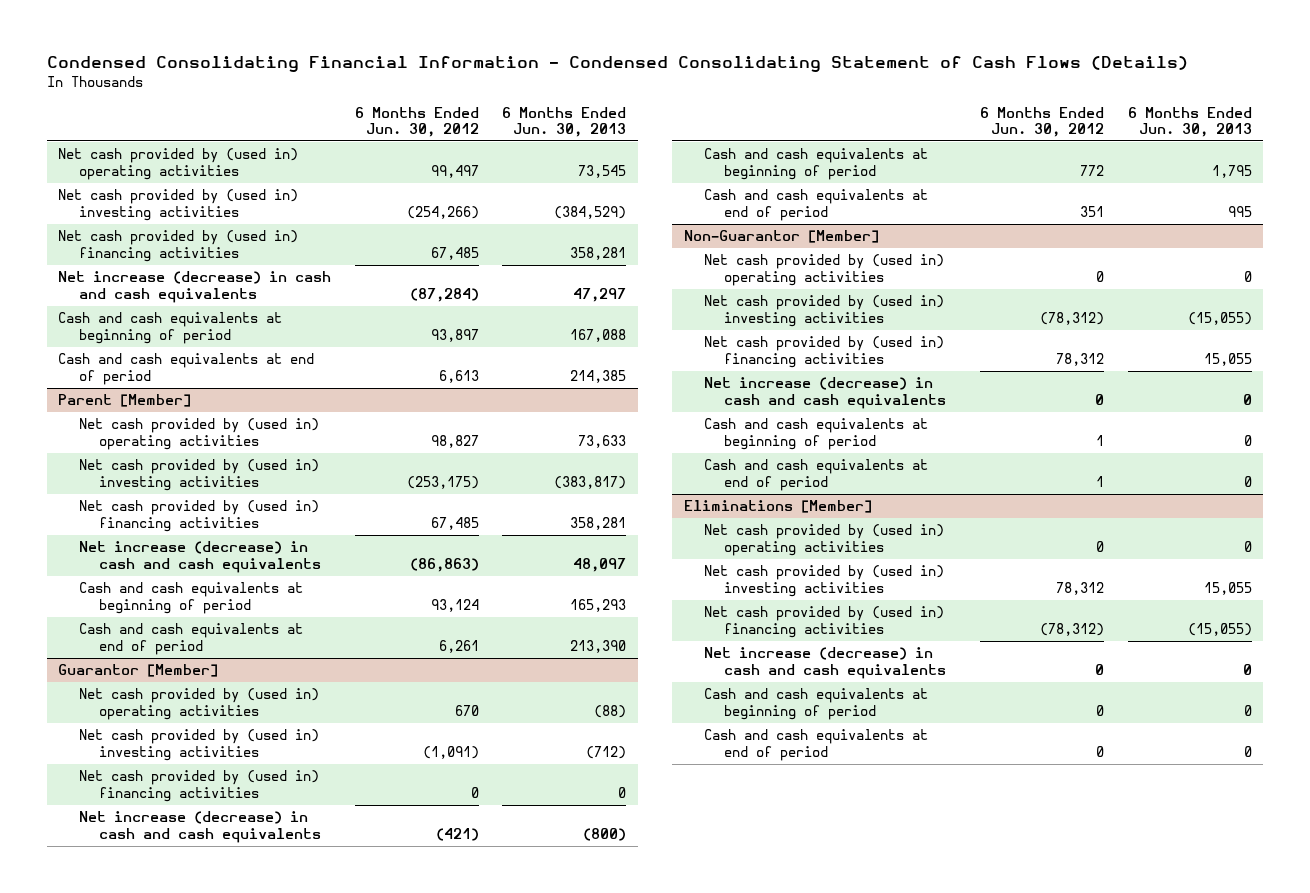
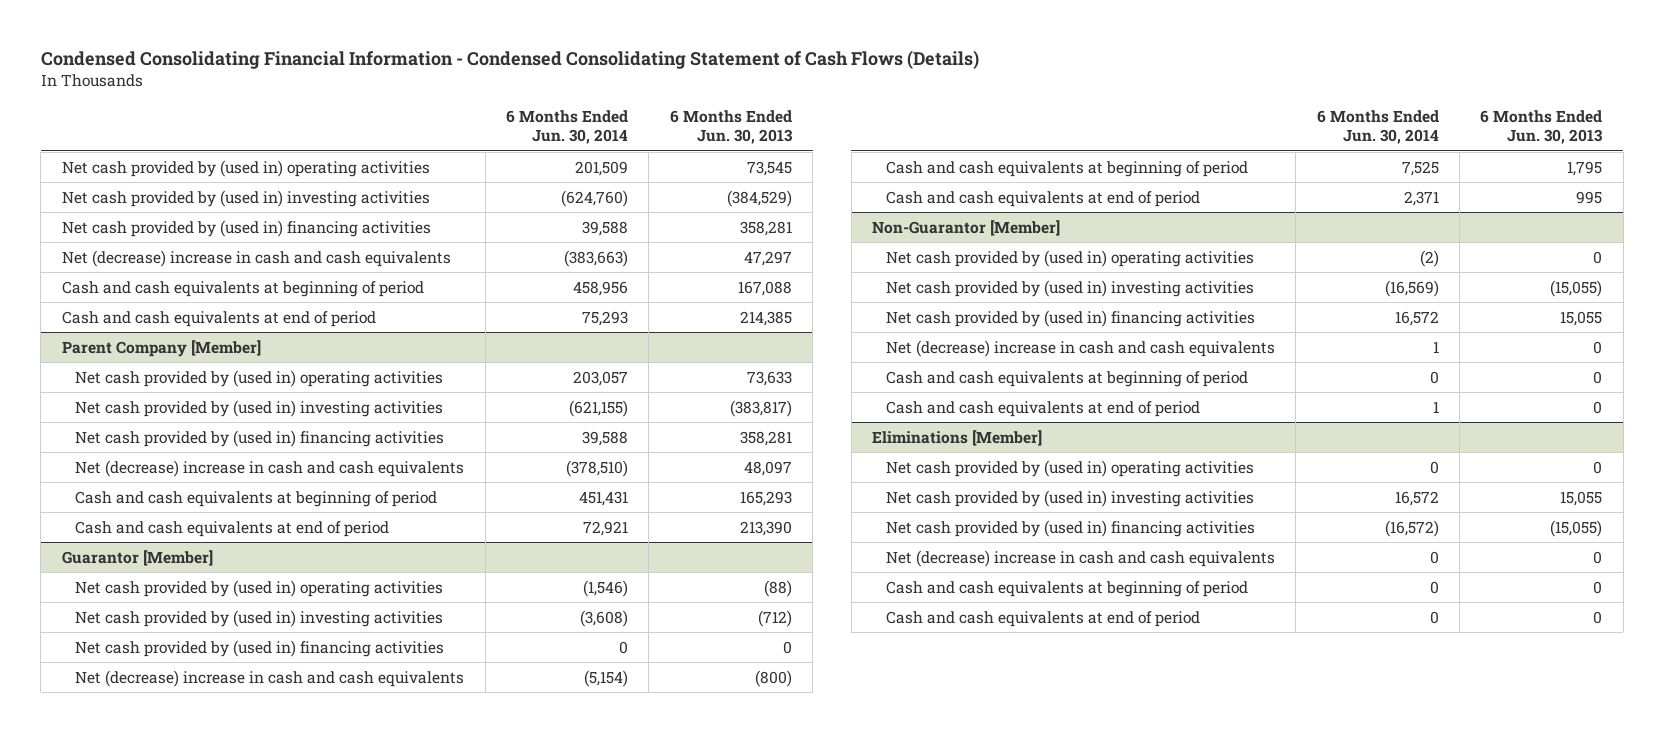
- | 6 Months Ended Jun. 30, 2012 | 6 Months Ended Jun. 30, 2013
+ | 6 Months Ended Jun. 30, 2014 | 6 Months Ended Jun. 30, 2013
- Net increase (decrease) in cash and cash equivalents | (87,284) | 47,297
+ Net (decrease) increase in cash and cash equivalents | (383,663) | 47,297
- Parent [Member]
+ Parent Company [Member]
- Net increase (decrease) in cash and cash equivalents | (86,863) | 48,097
+ Net (decrease) increase in cash and cash equivalents | (378,510) | 48,097
@ Guarantor [Member]
- Net increase (decrease) in cash and cash equivalents | (421) | (800)
+ Net (decrease) increase in cash and cash equivalents | (5,154) | (800)
@ Non-Guarantor [Member]
- Net increase (decrease) in cash and cash equivalents | 0 | 0
+ Net (decrease) increase in cash and cash equivalents | 1 | 0
@ Eliminations [Member]
- Net increase (decrease) in cash and cash equivalents | 0 | 0
+ Net (decrease) increase in cash and cash equivalents | 0 | 0

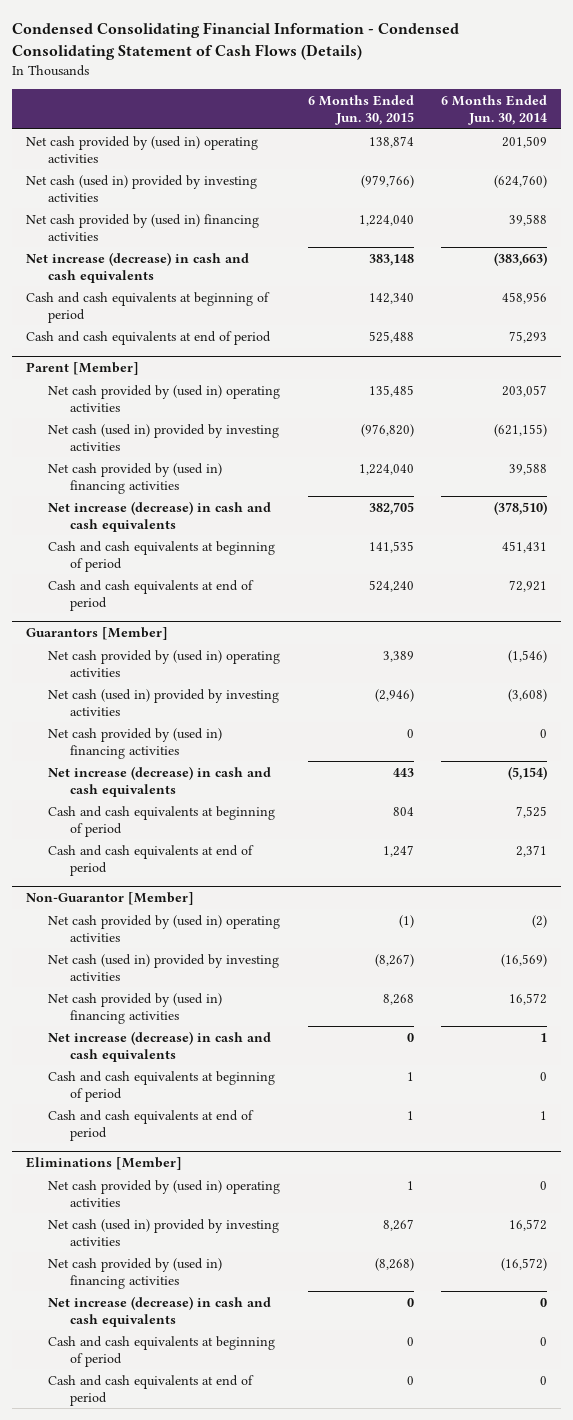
- | 6 Months Ended Jun. 30, 2014 | 6 Months Ended Jun. 30, 2013
+ | 6 Months Ended Jun. 30, 2015 | 6 Months Ended Jun. 30, 2014
- Net cash provided by (used in) investing activities | (624,760) | (384,529)
+ Net cash (used in) provided by investing activities | (979,766) | (624,760)
- Net (decrease) increase in cash and cash equivalents | (383,663) | 47,297
+ Net increase (decrease) in cash and cash equivalents | 383,148 | (383,663)
- Parent Company [Member]
+ Parent [Member]
- Net cash provided by (used in) investing activities | (621,155) | (383,817)
+ Net cash (used in) provided by investing activities | (976,820) | (621,155)
- Net (decrease) increase in cash and cash equivalents | (378,510) | 48,097
+ Net increase (decrease) in cash and cash equivalents | 382,705 | (378,510)
- Guarantor [Member]
+ Guarantors [Member]
- Net cash provided by (used in) investing activities | (3,608) | (712)
+ Net cash (used in) provided by investing activities | (2,946) | (3,608)
- Net (decrease) increase in cash and cash equivalents | (5,154) | (800)
+ Net increase (decrease) in cash and cash equivalents | 443 | (5,154)
@ Non-Guarantor [Member]
- Net cash provided by (used in) investing activities | (16,569) | (15,055)
+ Net cash (used in) provided by investing activities | (8,267) | (16,569)
- Net (decrease) increase in cash and cash equivalents | 1 | 0
+ Net increase (decrease) in cash and cash equivalents | 0 | 1
@ Eliminations [Member]
- Net cash provided by (used in) investing activities | 16,572 | 15,055
+ Net cash (used in) provided by investing activities | 8,267 | 16,572
- Net (decrease) increase in cash and cash equivalents | 0 | 0
+ Net increase (decrease) in cash and cash equivalents | 0 | 0

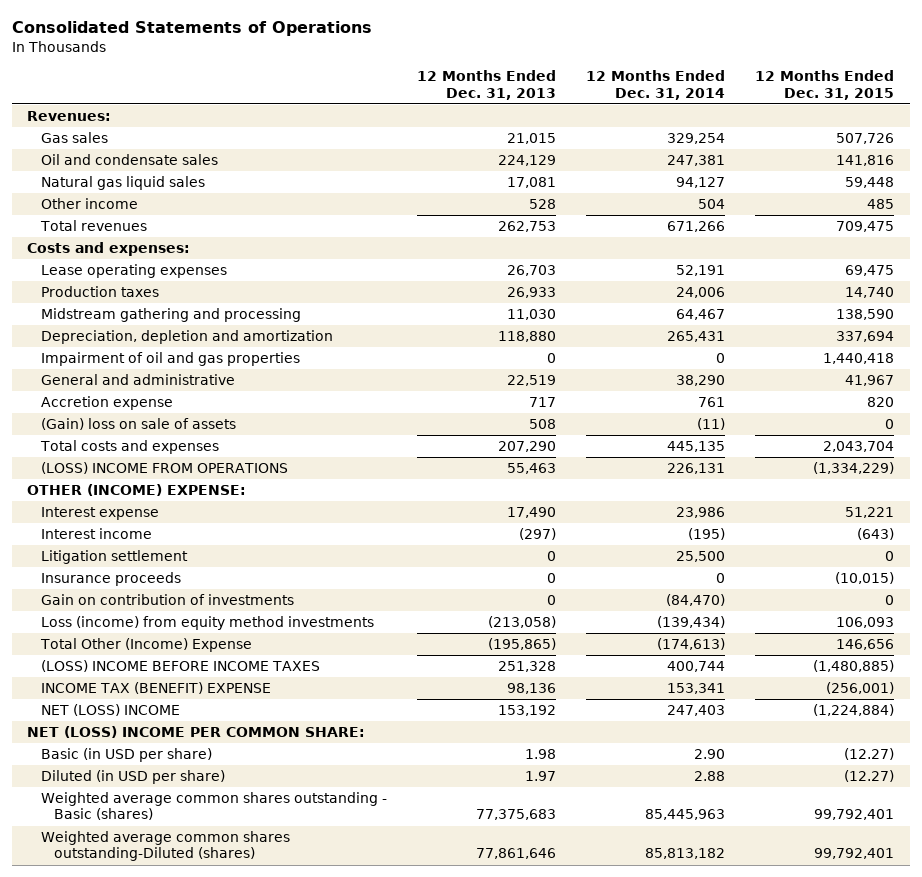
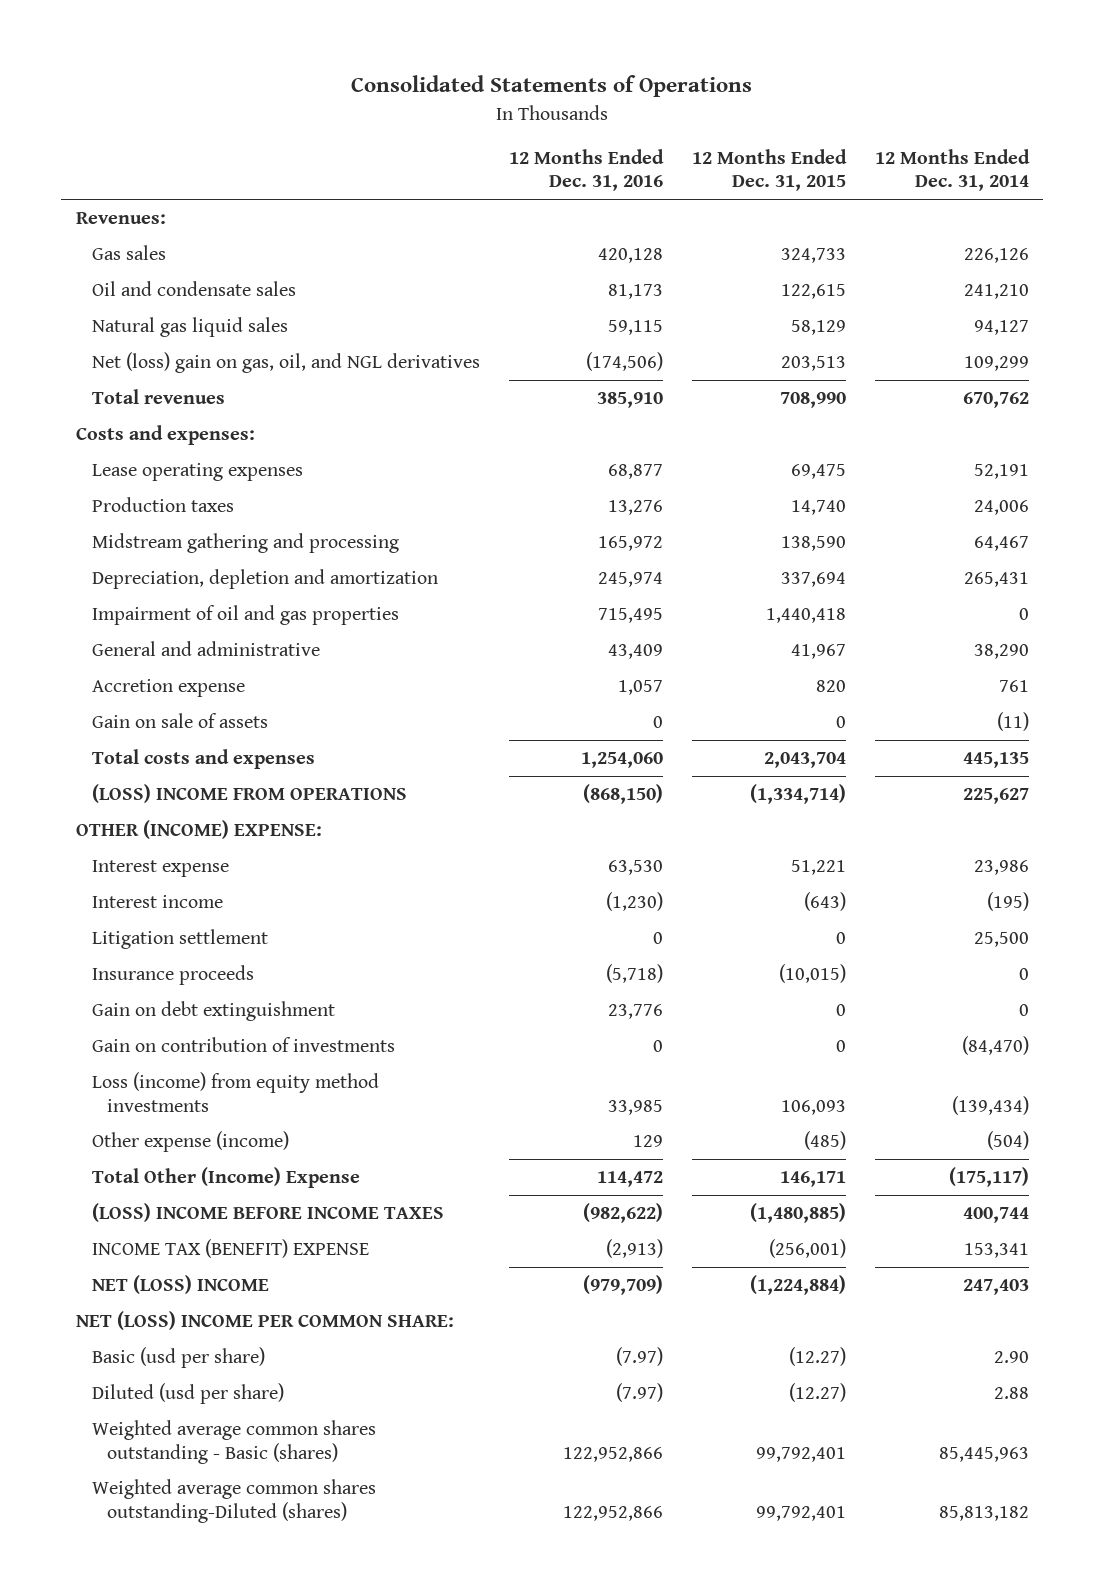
- | 12 Months Ended Dec. 31, 2013 | 12 Months Ended Dec. 31, 2014 | 12 Months Ended Dec. 31, 2015
+ | 12 Months Ended Dec. 31, 2016 | 12 Months Ended Dec. 31, 2015 | 12 Months Ended Dec. 31, 2014
- Gas sales | 21,015 | 329,254 | 507,726
- Oil and condensate sales | 224,129 | 247,381 | 141,816
- Natural gas liquid sales | 17,081 | 94,127 | 59,448
- Other income | 528 | 504 | 485
- Total revenues | 262,753 | 671,266 | 709,475
+ Gas sales | 420,128 | 324,733 | 226,126
+ Oil and condensate sales | 81,173 | 122,615 | 241,210
+ Natural gas liquid sales | 59,115 | 58,129 | 94,127
+ Net (loss) gain on gas, oil, and NGL derivatives | (174,506) | 203,513 | 109,299
+ Total revenues | 385,910 | 708,990 | 670,762
- (Gain) loss on sale of assets | 508 | (11) | 0
+ Gain on sale of assets | 0 | 0 | (11)
- (LOSS) INCOME FROM OPERATIONS | 55,463 | 226,131 | (1,334,229)
+ (LOSS) INCOME FROM OPERATIONS | (868,150) | (1,334,714) | 225,627
+ Gain on debt extinguishment | 23,776 | 0 | 0
- Total Other (Income) Expense | (195,865) | (174,613) | 146,656
+ Other expense (income) | 129 | (485) | (504)
+ Total Other (Income) Expense | 114,472 | 146,171 | (175,117)
- Basic (in USD per share) | 1.98 | 2.90 | (12.27)
- Diluted (in USD per share) | 1.97 | 2.88 | (12.27)
+ Basic (usd per share) | (7.97) | (12.27) | 2.90
+ Diluted (usd per share) | (7.97) | (12.27) | 2.88

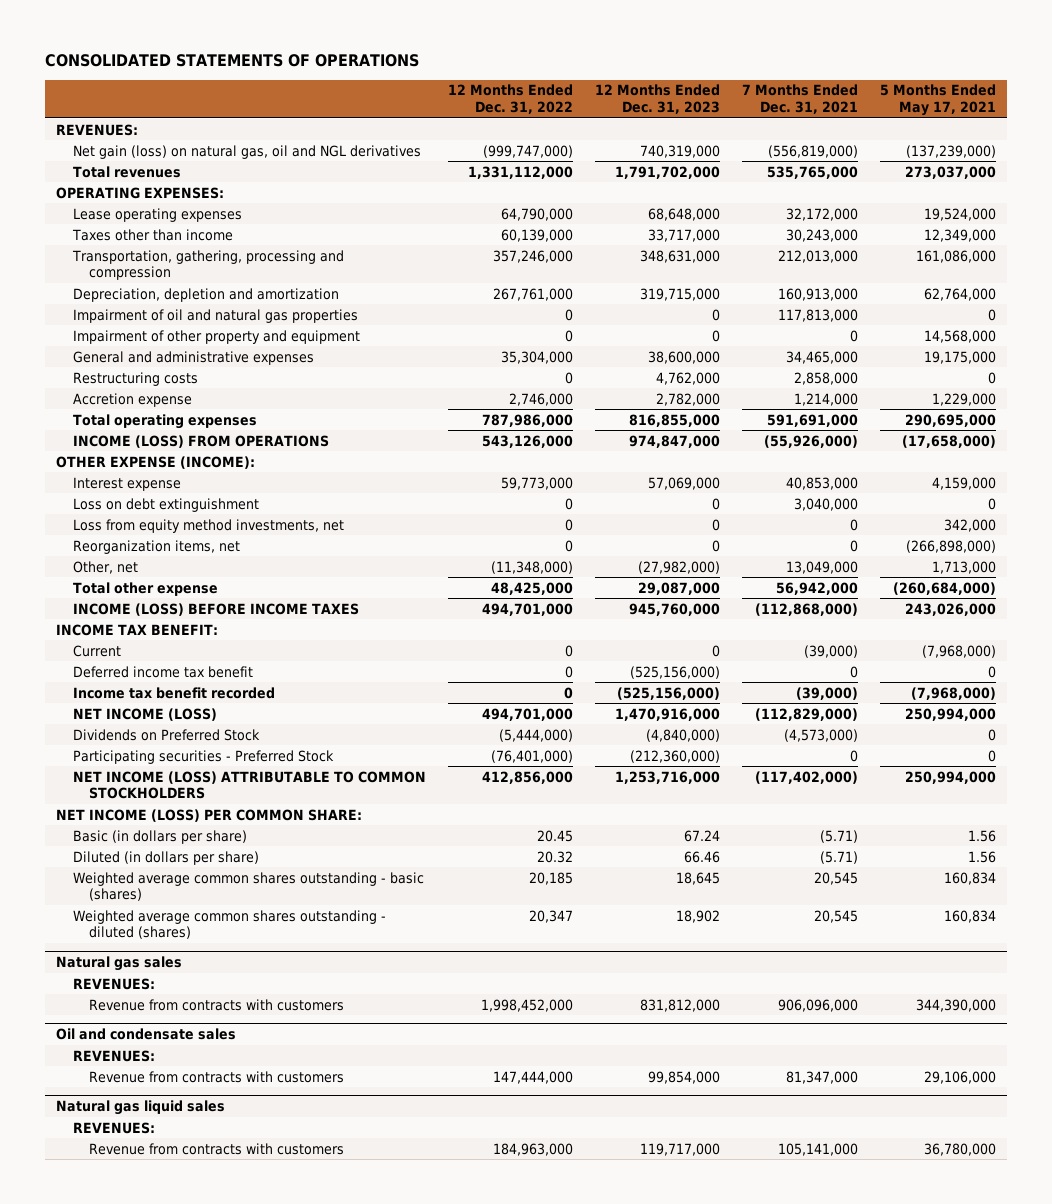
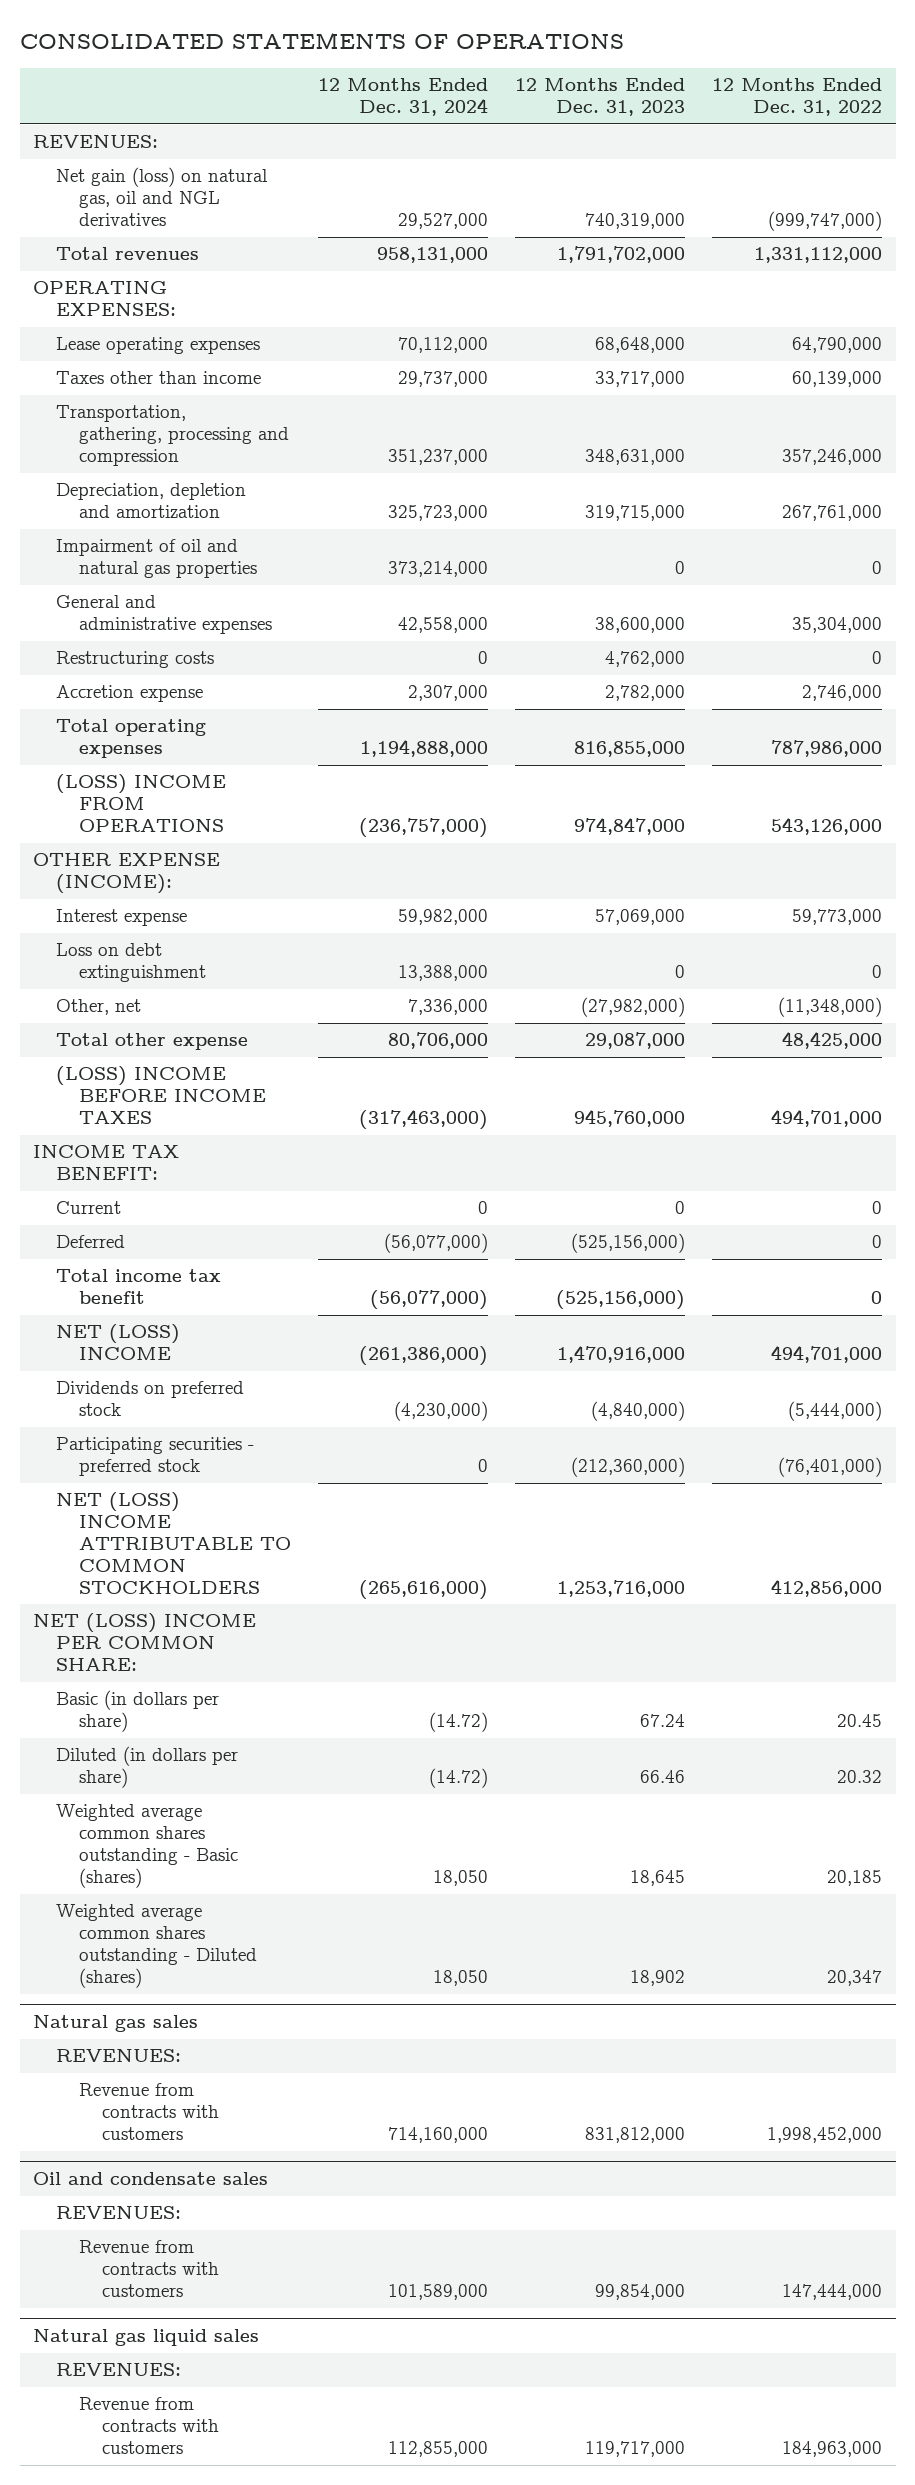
- | 12 Months Ended Dec. 31, 2022 | 12 Months Ended Dec. 31, 2023 | 7 Months Ended Dec. 31, 2021 | 5 Months Ended May 17, 2021
+ | 12 Months Ended Dec. 31, 2024 | 12 Months Ended Dec. 31, 2023 | 12 Months Ended Dec. 31, 2022
- Impairment of other property and equipment | 0 | 0 | 0 | 14,568,000
- INCOME (LOSS) FROM OPERATIONS | 543,126,000 | 974,847,000 | (55,926,000) | (17,658,000)
+ (LOSS) INCOME FROM OPERATIONS | (236,757,000) | 974,847,000 | 543,126,000
- Loss from equity method investments, net | 0 | 0 | 0 | 342,000
- Reorganization items, net | 0 | 0 | 0 | (266,898,000)
- INCOME (LOSS) BEFORE INCOME TAXES | 494,701,000 | 945,760,000 | (112,868,000) | 243,026,000
+ (LOSS) INCOME BEFORE INCOME TAXES | (317,463,000) | 945,760,000 | 494,701,000
- Deferred income tax benefit | 0 | (525,156,000) | 0 | 0
- Income tax benefit recorded | 0 | (525,156,000) | (39,000) | (7,968,000)
- NET INCOME (LOSS) | 494,701,000 | 1,470,916,000 | (112,829,000) | 250,994,000
- Dividends on Preferred Stock | (5,444,000) | (4,840,000) | (4,573,000) | 0
- Participating securities - Preferred Stock | (76,401,000) | (212,360,000) | 0 | 0
- NET INCOME (LOSS) ATTRIBUTABLE TO COMMON STOCKHOLDERS | 412,856,000 | 1,253,716,000 | (117,402,000) | 250,994,000
- NET INCOME (LOSS) PER COMMON SHARE:
+ Deferred | (56,077,000) | (525,156,000) | 0
+ Total income tax benefit | (56,077,000) | (525,156,000) | 0
+ NET (LOSS) INCOME | (261,386,000) | 1,470,916,000 | 494,701,000
+ Dividends on preferred stock | (4,230,000) | (4,840,000) | (5,444,000)
+ Participating securities - preferred stock | 0 | (212,360,000) | (76,401,000)
+ NET (LOSS) INCOME ATTRIBUTABLE TO COMMON STOCKHOLDERS | (265,616,000) | 1,253,716,000 | 412,856,000
+ NET (LOSS) INCOME PER COMMON SHARE:
- Weighted average common shares outstanding - basic (shares) | 20,185 | 18,645 | 20,545 | 160,834
- Weighted average common shares outstanding - diluted (shares) | 20,347 | 18,902 | 20,545 | 160,834
+ Weighted average common shares outstanding - Basic (shares) | 18,050 | 18,645 | 20,185
+ Weighted average common shares outstanding - Diluted (shares) | 18,050 | 18,902 | 20,347

